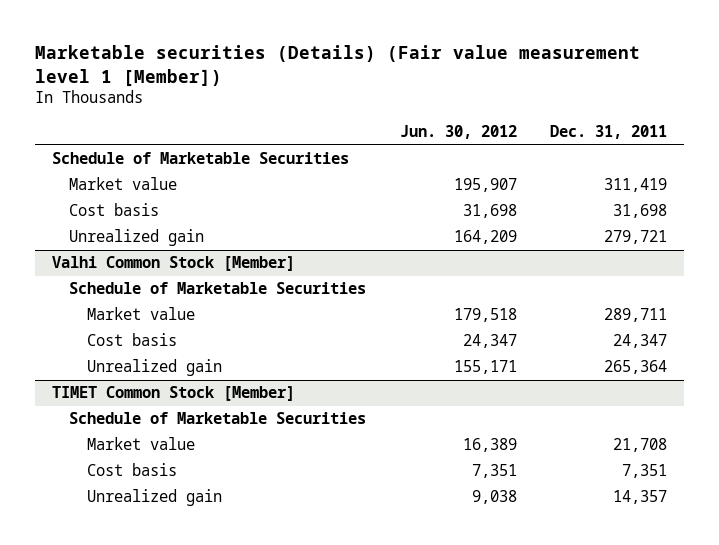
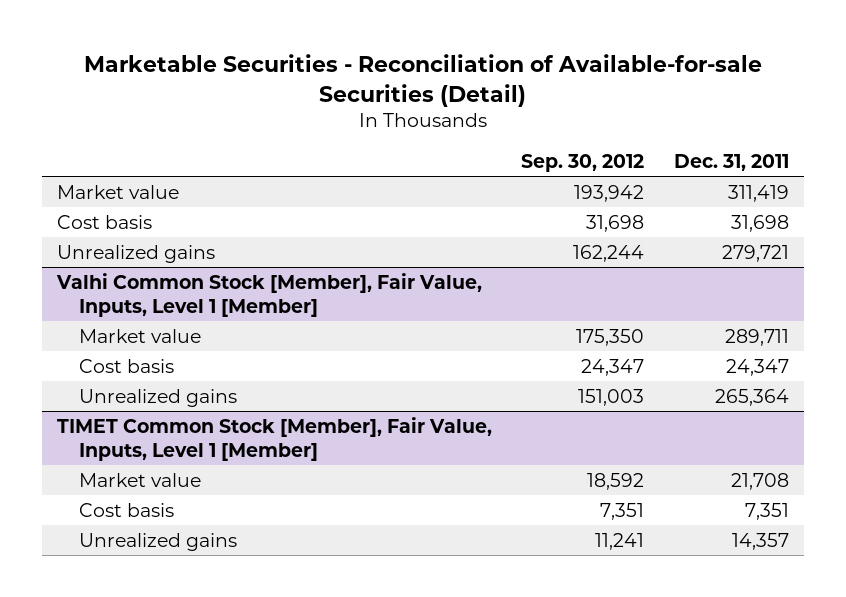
- Marketable securities (Details) (Fair value measurement level 1 [Member])
+ Marketable Securities - Reconciliation of Available-for-sale Securities (Detail)
- | Jun. 30, 2012 | Dec. 31, 2011
+ | Sep. 30, 2012 | Dec. 31, 2011
- Schedule of Marketable Securities
- Unrealized gain | 164,209 | 279,721
- Valhi Common Stock [Member]
- Schedule of Marketable Securities
+ Unrealized gains | 162,244 | 279,721
+ Valhi Common Stock [Member], Fair Value, Inputs, Level 1 [Member]
- Unrealized gain | 155,171 | 265,364
- TIMET Common Stock [Member]
- Schedule of Marketable Securities
+ Unrealized gains | 151,003 | 265,364
+ TIMET Common Stock [Member], Fair Value, Inputs, Level 1 [Member]
- Unrealized gain | 9,038 | 14,357
+ Unrealized gains | 11,241 | 14,357

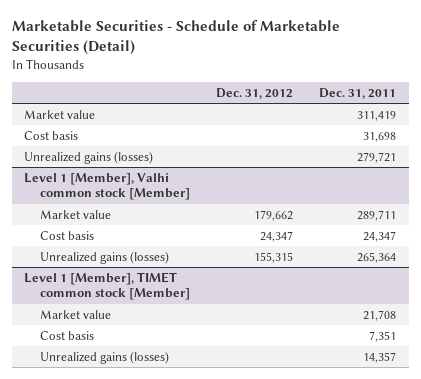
- Marketable Securities - Reconciliation of Available-for-sale Securities (Detail)
+ Marketable Securities - Schedule of Marketable Securities (Detail)
- | Sep. 30, 2012 | Dec. 31, 2011
+ | Dec. 31, 2012 | Dec. 31, 2011
- Unrealized gains | 162,244 | 279,721
- Valhi Common Stock [Member], Fair Value, Inputs, Level 1 [Member]
+ Unrealized gains (losses) | | 279,721
+ Level 1 [Member], Valhi common stock [Member]
- Unrealized gains | 151,003 | 265,364
- TIMET Common Stock [Member], Fair Value, Inputs, Level 1 [Member]
+ Unrealized gains (losses) | 155,315 | 265,364
+ Level 1 [Member], TIMET common stock [Member]
- Unrealized gains | 11,241 | 14,357
+ Unrealized gains (losses) | | 14,357

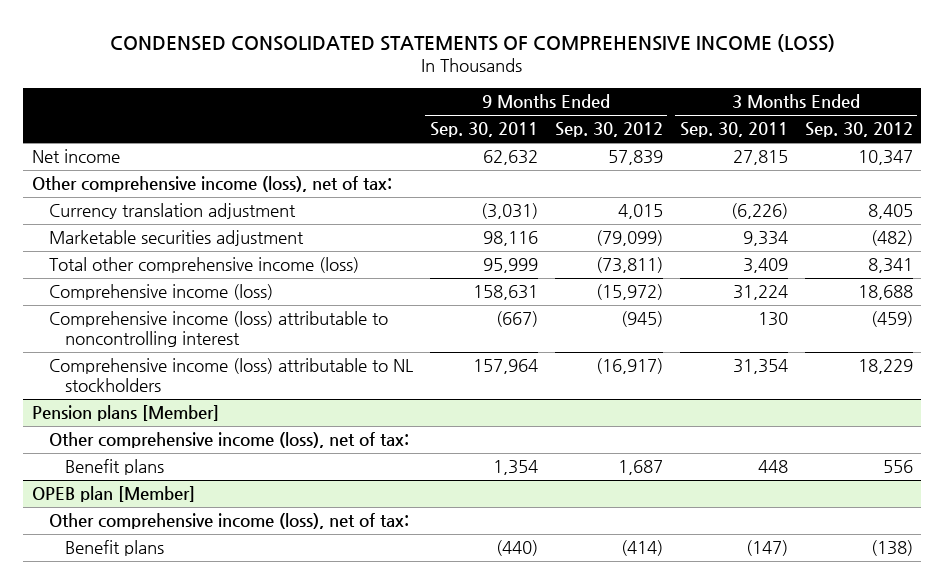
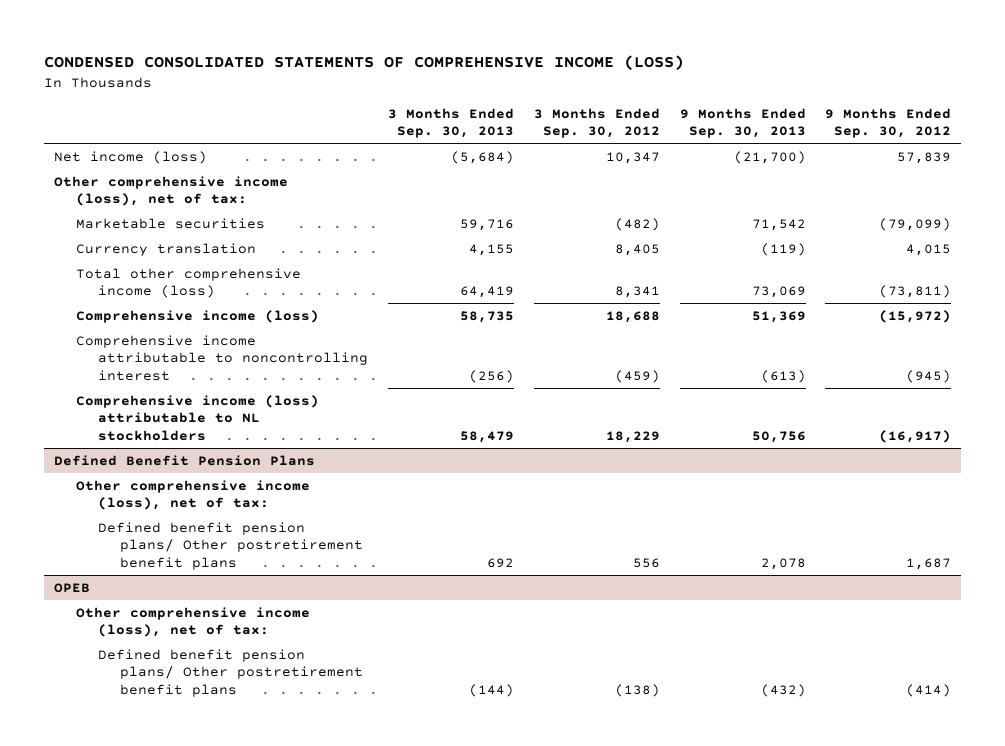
- | 9 Months Ended Sep. 30, 2011 | 9 Months Ended Sep. 30, 2012 | 3 Months Ended Sep. 30, 2011 | 3 Months Ended Sep. 30, 2012
+ | 3 Months Ended Sep. 30, 2013 | 3 Months Ended Sep. 30, 2012 | 9 Months Ended Sep. 30, 2013 | 9 Months Ended Sep. 30, 2012
- Net income | 62,632 | 57,839 | 27,815 | 10,347
+ Net income (loss) | (5,684) | 10,347 | (21,700) | 57,839
- Currency translation adjustment | (3,031) | 4,015 | (6,226) | 8,405
- Marketable securities adjustment | 98,116 | (79,099) | 9,334 | (482)
+ Marketable securities | 59,716 | (482) | 71,542 | (79,099)
+ Currency translation | 4,155 | 8,405 | (119) | 4,015
- Comprehensive income (loss) attributable to noncontrolling interest | (667) | (945) | 130 | (459)
+ Comprehensive income attributable to noncontrolling interest | (256) | (459) | (613) | (945)
- Pension plans [Member]
+ Defined Benefit Pension Plans
- Benefit plans | 1,354 | 1,687 | 448 | 556
- OPEB plan [Member]
+ Defined benefit pension plans/ Other postretirement benefit plans | 692 | 556 | 2,078 | 1,687
+ OPEB
- Benefit plans | (440) | (414) | (147) | (138)
+ Defined benefit pension plans/ Other postretirement benefit plans | (144) | (138) | (432) | (414)

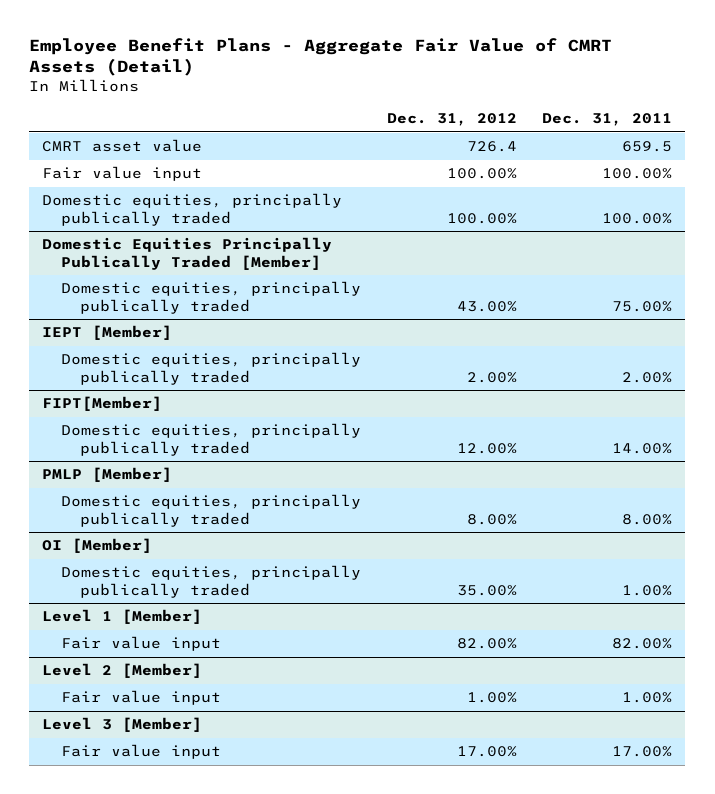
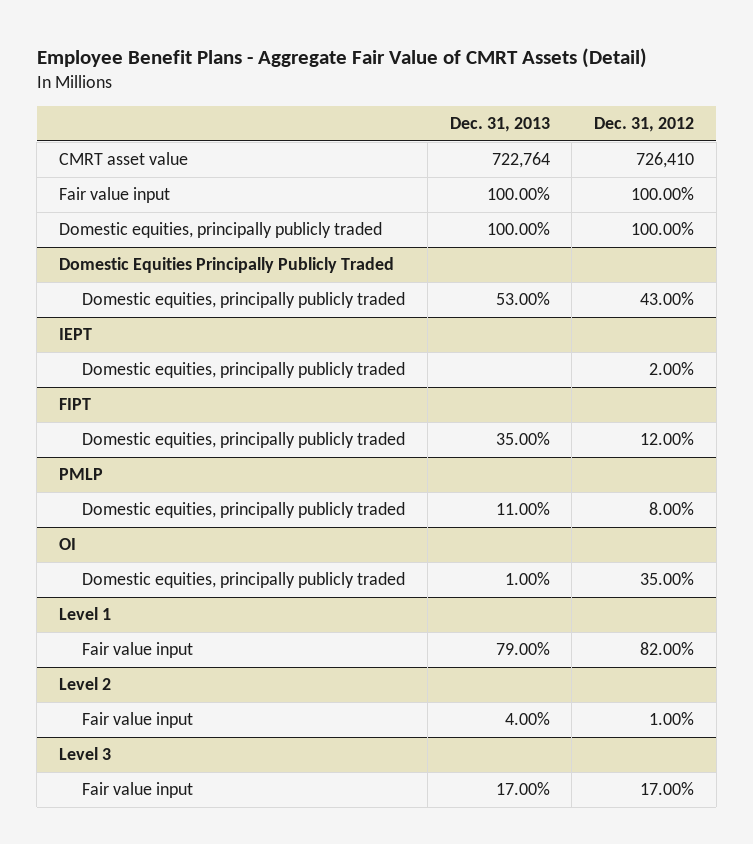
- | Dec. 31, 2012 | Dec. 31, 2011
+ | Dec. 31, 2013 | Dec. 31, 2012
- CMRT asset value | 726.4 | 659.5
+ CMRT asset value | 722,764 | 726,410
- Domestic equities, principally publically traded | 100.00% | 100.00%
- Domestic Equities Principally Publically Traded [Member]
- Domestic equities, principally publically traded | 43.00% | 75.00%
- IEPT [Member]
- Domestic equities, principally publically traded | 2.00% | 2.00%
- FIPT[Member]
- Domestic equities, principally publically traded | 12.00% | 14.00%
- PMLP [Member]
- Domestic equities, principally publically traded | 8.00% | 8.00%
- OI [Member]
- Domestic equities, principally publically traded | 35.00% | 1.00%
- Level 1 [Member]
+ Domestic equities, principally publicly traded | 100.00% | 100.00%
+ Domestic Equities Principally Publicly Traded
+ Domestic equities, principally publicly traded | 53.00% | 43.00%
+ IEPT
+ Domestic equities, principally publicly traded | | 2.00%
+ FIPT
+ Domestic equities, principally publicly traded | 35.00% | 12.00%
+ PMLP
+ Domestic equities, principally publicly traded | 11.00% | 8.00%
+ OI
+ Domestic equities, principally publicly traded | 1.00% | 35.00%
+ Level 1
- Level 2 [Member]
+ Level 2
- Level 3 [Member]
+ Level 3

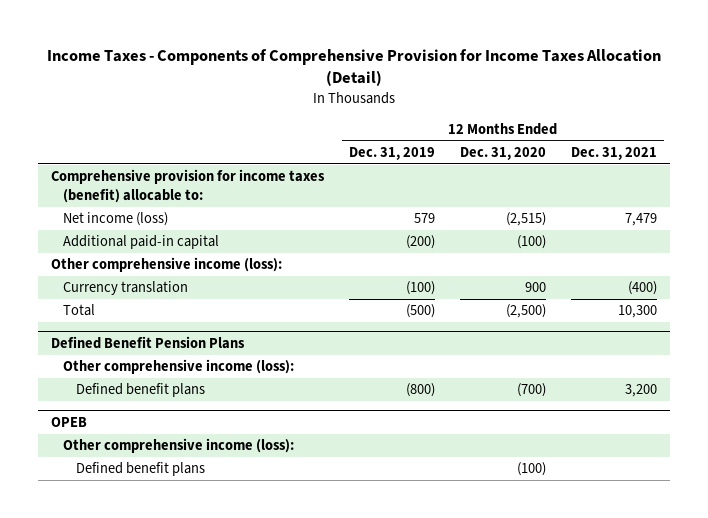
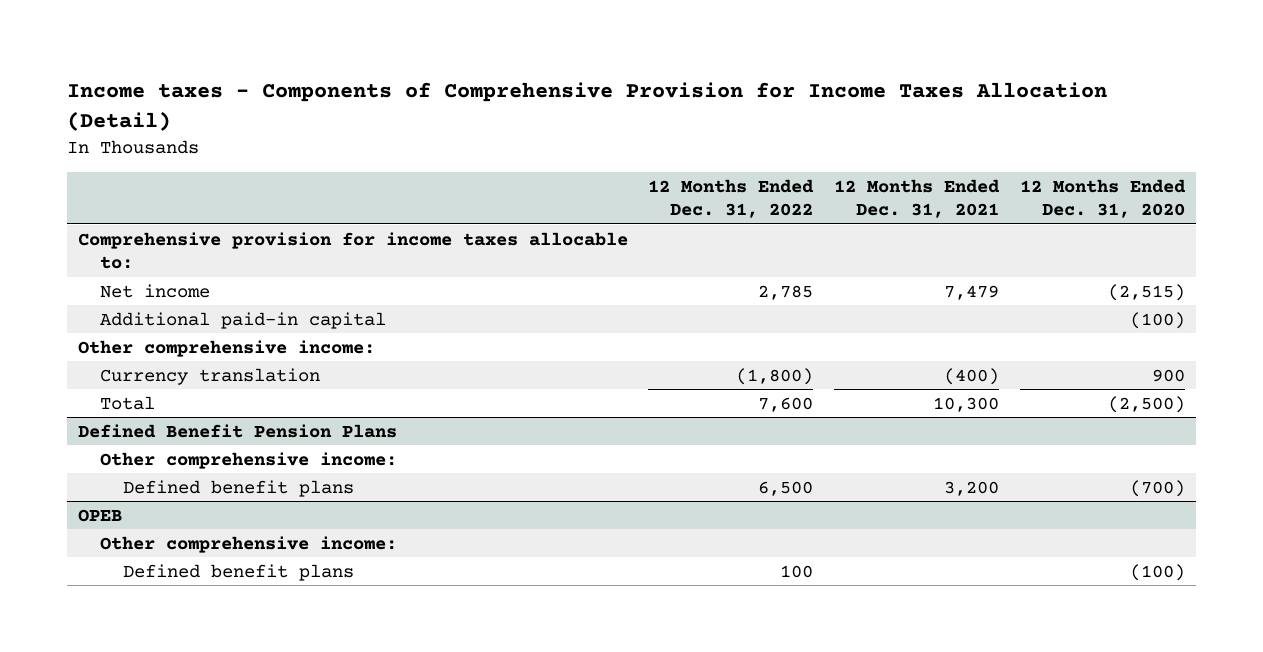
- Income Taxes - Components of Comprehensive Provision for Income Taxes Allocation (Detail)
+ Income taxes - Components of Comprehensive Provision for Income Taxes Allocation (Detail)
- | 12 Months Ended Dec. 31, 2019 | 12 Months Ended Dec. 31, 2020 | 12 Months Ended Dec. 31, 2021
+ | 12 Months Ended Dec. 31, 2022 | 12 Months Ended Dec. 31, 2021 | 12 Months Ended Dec. 31, 2020
- Comprehensive provision for income taxes (benefit) allocable to:
- Net income (loss) | 579 | (2,515) | 7,479
+ Comprehensive provision for income taxes allocable to:
+ Net income | 2,785 | 7,479 | (2,515)
- Other comprehensive income (loss):
+ Other comprehensive income:
@ Defined Benefit Pension Plans
- Other comprehensive income (loss):
+ Other comprehensive income:
@ OPEB
- Other comprehensive income (loss):
+ Other comprehensive income:

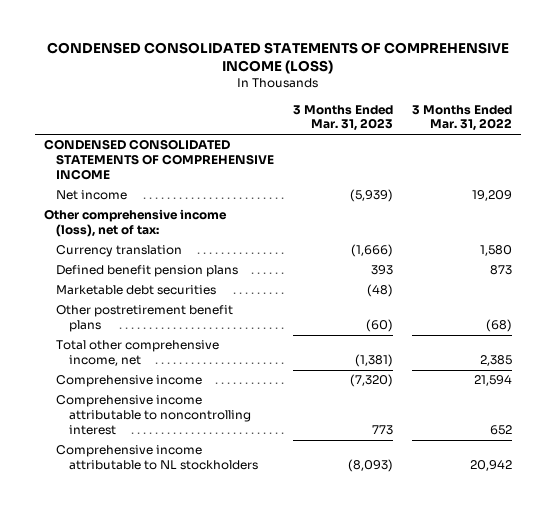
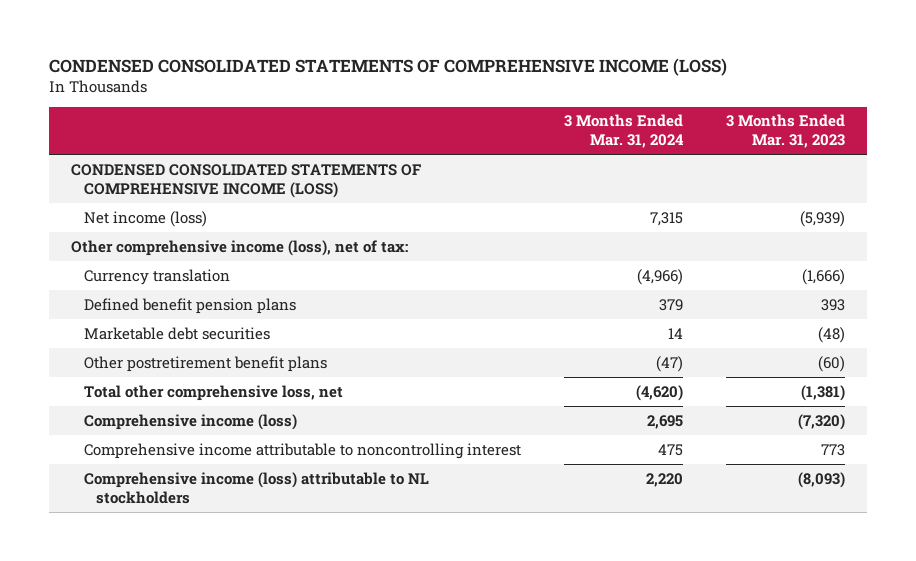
- | 3 Months Ended Mar. 31, 2023 | 3 Months Ended Mar. 31, 2022
+ | 3 Months Ended Mar. 31, 2024 | 3 Months Ended Mar. 31, 2023
- CONDENSED CONSOLIDATED STATEMENTS OF COMPREHENSIVE INCOME
- Net income | (5,939) | 19,209
+ CONDENSED CONSOLIDATED STATEMENTS OF COMPREHENSIVE INCOME (LOSS)
+ Net income (loss) | 7,315 | (5,939)
- Total other comprehensive income, net | (1,381) | 2,385
- Comprehensive income | (7,320) | 21,594
+ Total other comprehensive loss, net | (4,620) | (1,381)
+ Comprehensive income (loss) | 2,695 | (7,320)
- Comprehensive income attributable to NL stockholders | (8,093) | 20,942
+ Comprehensive income (loss) attributable to NL stockholders | 2,220 | (8,093)

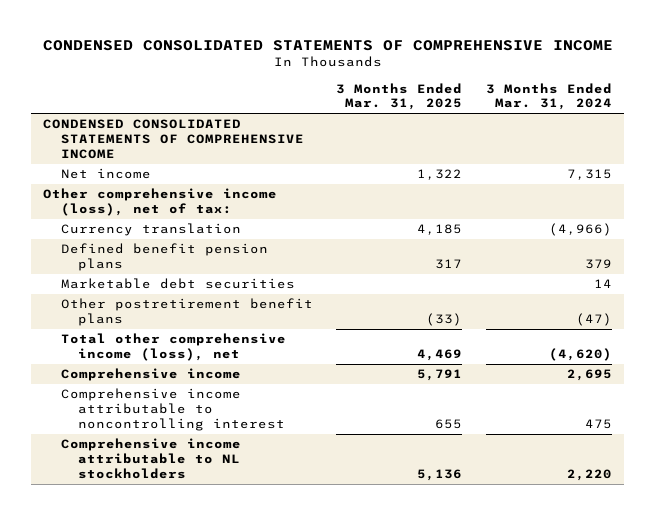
- CONDENSED CONSOLIDATED STATEMENTS OF COMPREHENSIVE INCOME (LOSS)
+ CONDENSED CONSOLIDATED STATEMENTS OF COMPREHENSIVE INCOME
- | 3 Months Ended Mar. 31, 2024 | 3 Months Ended Mar. 31, 2023
+ | 3 Months Ended Mar. 31, 2025 | 3 Months Ended Mar. 31, 2024
- CONDENSED CONSOLIDATED STATEMENTS OF COMPREHENSIVE INCOME (LOSS)
- Net income (loss) | 7,315 | (5,939)
+ CONDENSED CONSOLIDATED STATEMENTS OF COMPREHENSIVE INCOME
+ Net income | 1,322 | 7,315
- Total other comprehensive loss, net | (4,620) | (1,381)
- Comprehensive income (loss) | 2,695 | (7,320)
+ Total other comprehensive income (loss), net | 4,469 | (4,620)
+ Comprehensive income | 5,791 | 2,695
- Comprehensive income (loss) attributable to NL stockholders | 2,220 | (8,093)
+ Comprehensive income attributable to NL stockholders | 5,136 | 2,220

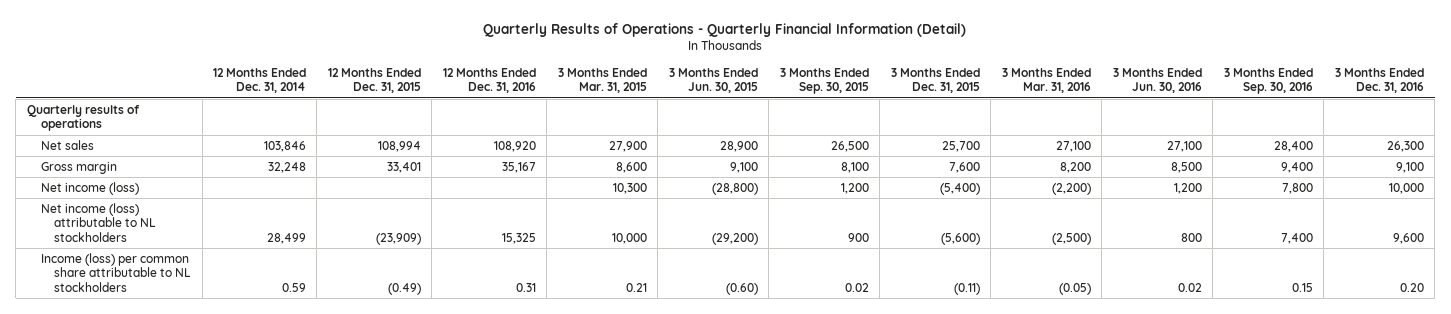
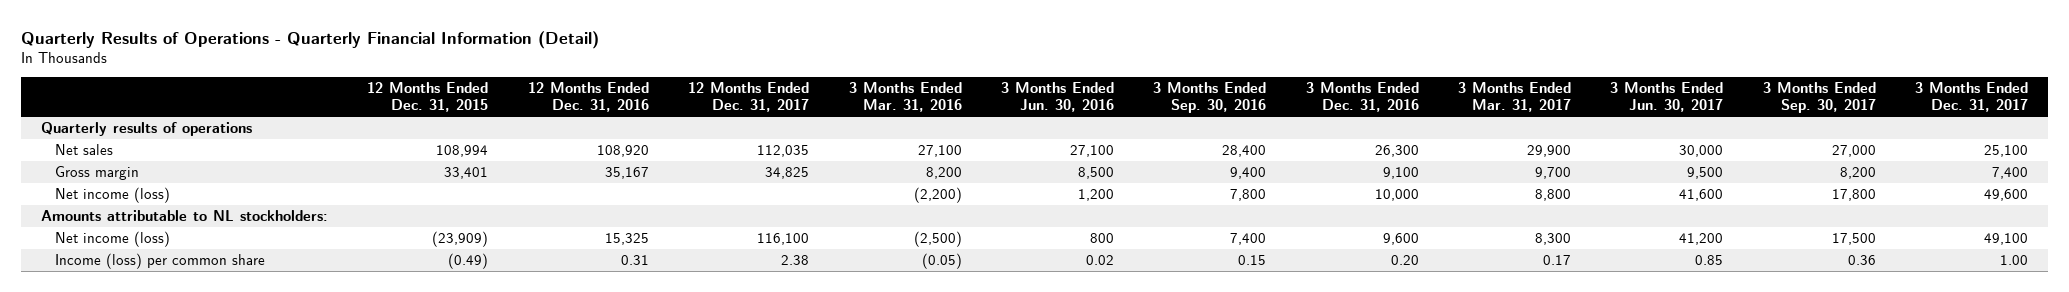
- | 12 Months Ended Dec. 31, 2014 | 12 Months Ended Dec. 31, 2015 | 12 Months Ended Dec. 31, 2016 | 3 Months Ended Mar. 31, 2015 | 3 Months Ended Jun. 30, 2015 | 3 Months Ended Sep. 30, 2015 | 3 Months Ended Dec. 31, 2015 | 3 Months Ended Mar. 31, 2016 | 3 Months Ended Jun. 30, 2016 | 3 Months Ended Sep. 30, 2016 | 3 Months Ended Dec. 31, 2016
+ | 12 Months Ended Dec. 31, 2015 | 12 Months Ended Dec. 31, 2016 | 12 Months Ended Dec. 31, 2017 | 3 Months Ended Mar. 31, 2016 | 3 Months Ended Jun. 30, 2016 | 3 Months Ended Sep. 30, 2016 | 3 Months Ended Dec. 31, 2016 | 3 Months Ended Mar. 31, 2017 | 3 Months Ended Jun. 30, 2017 | 3 Months Ended Sep. 30, 2017 | 3 Months Ended Dec. 31, 2017
- Net income (loss) attributable to NL stockholders | 28,499 | (23,909) | 15,325 | 10,000 | (29,200) | 900 | (5,600) | (2,500) | 800 | 7,400 | 9,600
- Income (loss) per common share attributable to NL stockholders | 0.59 | (0.49) | 0.31 | 0.21 | (0.60) | 0.02 | (0.11) | (0.05) | 0.02 | 0.15 | 0.20
+ Amounts attributable to NL stockholders:
+ Net income (loss) | (23,909) | 15,325 | 116,100 | (2,500) | 800 | 7,400 | 9,600 | 8,300 | 41,200 | 17,500 | 49,100
+ Income (loss) per common share | (0.49) | 0.31 | 2.38 | (0.05) | 0.02 | 0.15 | 0.20 | 0.17 | 0.85 | 0.36 | 1.00

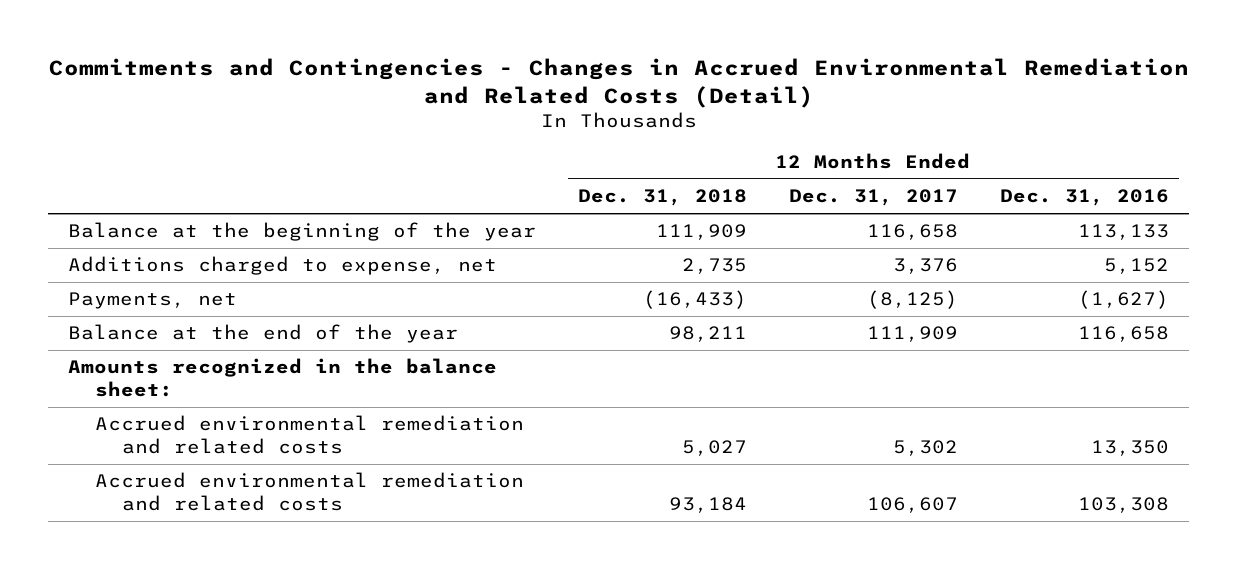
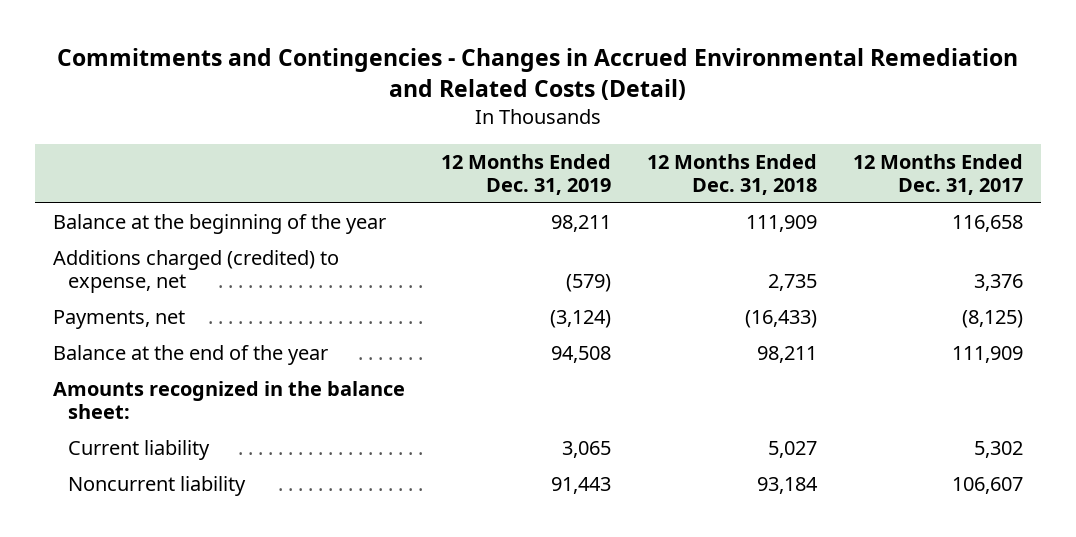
- | 12 Months Ended Dec. 31, 2018 | 12 Months Ended Dec. 31, 2017 | 12 Months Ended Dec. 31, 2016
+ | 12 Months Ended Dec. 31, 2019 | 12 Months Ended Dec. 31, 2018 | 12 Months Ended Dec. 31, 2017
- Additions charged to expense, net | 2,735 | 3,376 | 5,152
+ Additions charged (credited) to expense, net | (579) | 2,735 | 3,376
- Accrued environmental remediation and related costs | 5,027 | 5,302 | 13,350
- Accrued environmental remediation and related costs | 93,184 | 106,607 | 103,308
+ Current liability | 3,065 | 5,027 | 5,302
+ Noncurrent liability | 91,443 | 93,184 | 106,607

